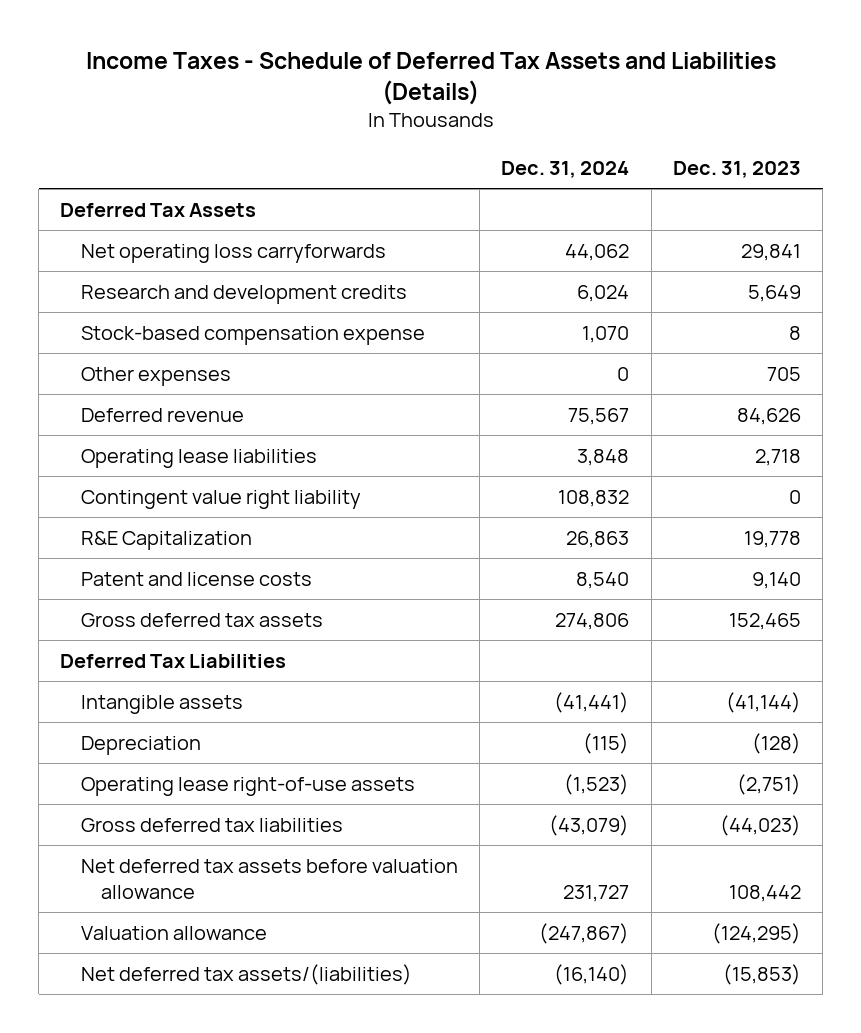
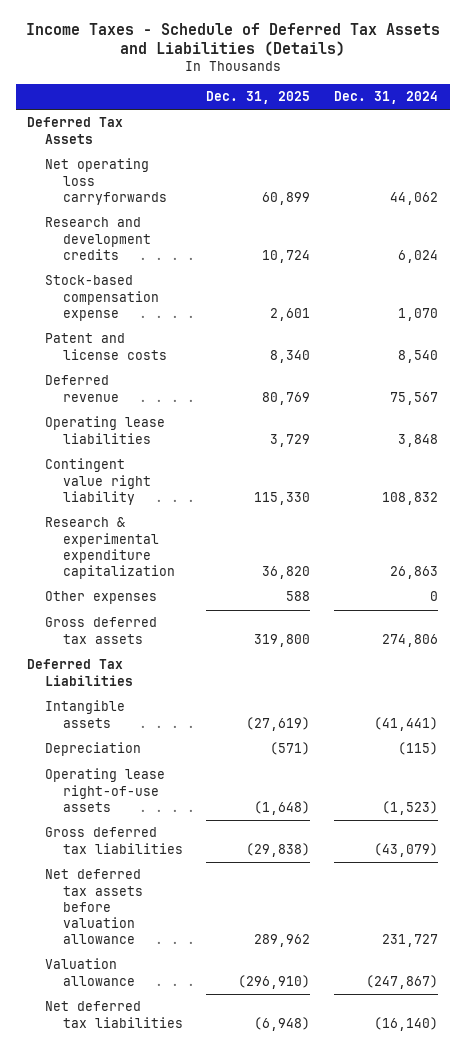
- | Dec. 31, 2024 | Dec. 31, 2023
+ | Dec. 31, 2025 | Dec. 31, 2024
moved up: Patent and license costs | 8,340 | 8,540
- R&E Capitalization | 26,863 | 19,778
+ Research & experimental expenditure capitalization | 36,820 | 26,863
moved down: Other expenses | 588 | 0
- Net deferred tax assets/(liabilities) | (16,140) | (15,853)
+ Net deferred tax liabilities | (6,948) | (16,140)

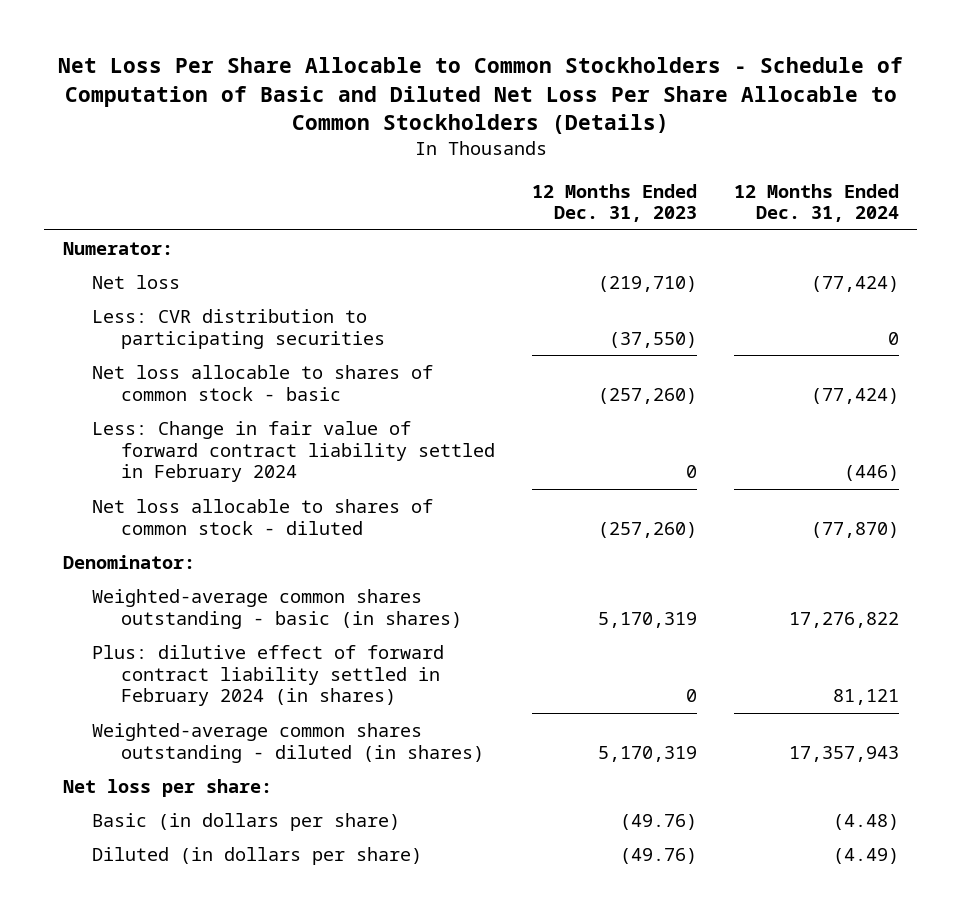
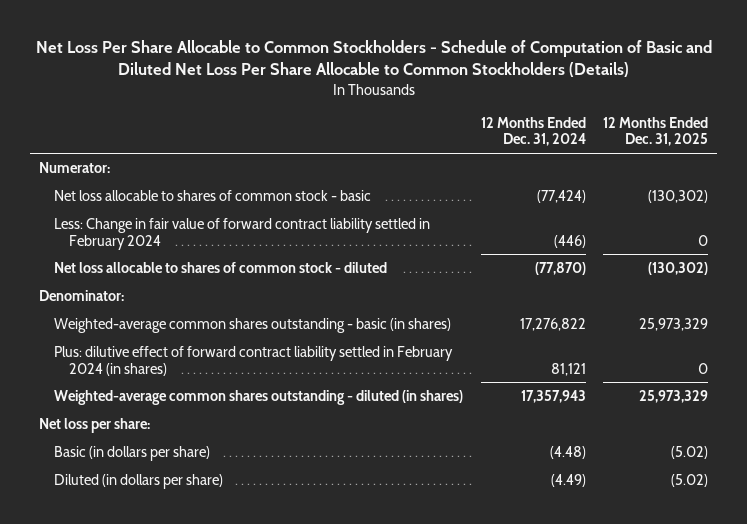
- | 12 Months Ended Dec. 31, 2023 | 12 Months Ended Dec. 31, 2024
+ | 12 Months Ended Dec. 31, 2024 | 12 Months Ended Dec. 31, 2025
- Net loss | (219,710) | (77,424)
- Less: CVR distribution to participating securities | (37,550) | 0

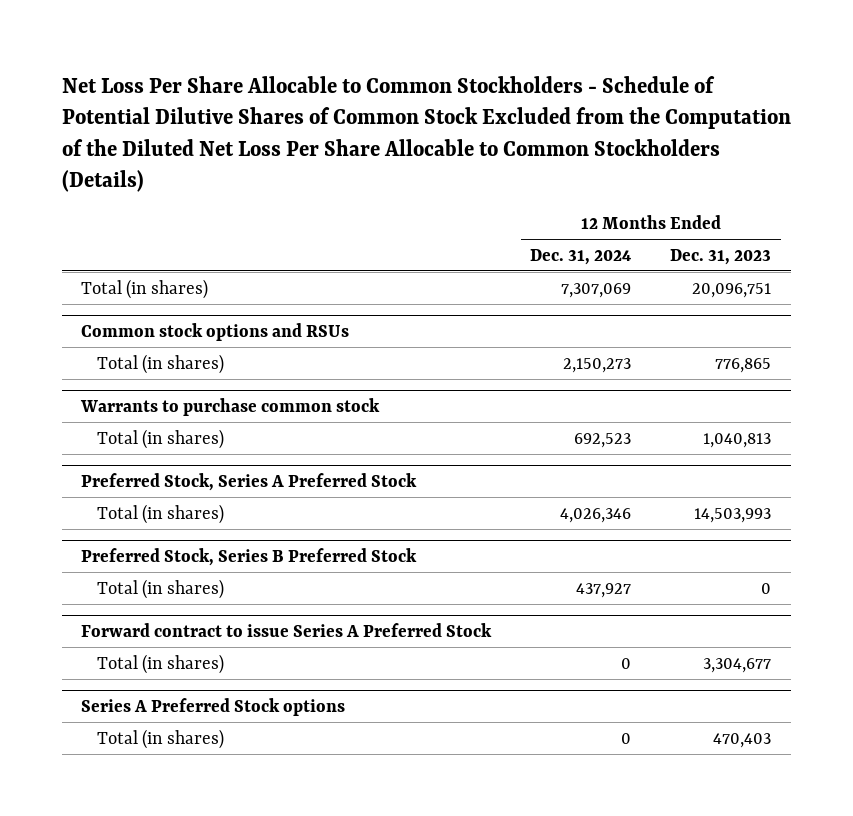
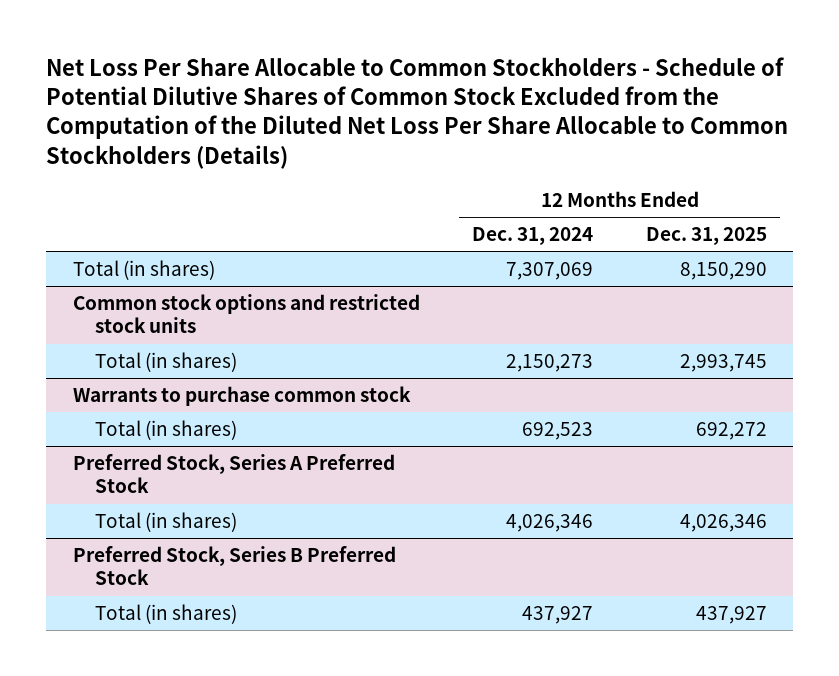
- | 12 Months Ended Dec. 31, 2024 | 12 Months Ended Dec. 31, 2023
+ | 12 Months Ended Dec. 31, 2024 | 12 Months Ended Dec. 31, 2025
- Common stock options and RSUs
+ Common stock options and restricted stock units
- Forward contract to issue Series A Preferred Stock
- Total (in shares) | 0 | 3,304,677
- Series A Preferred Stock options
- Total (in shares) | 0 | 470,403

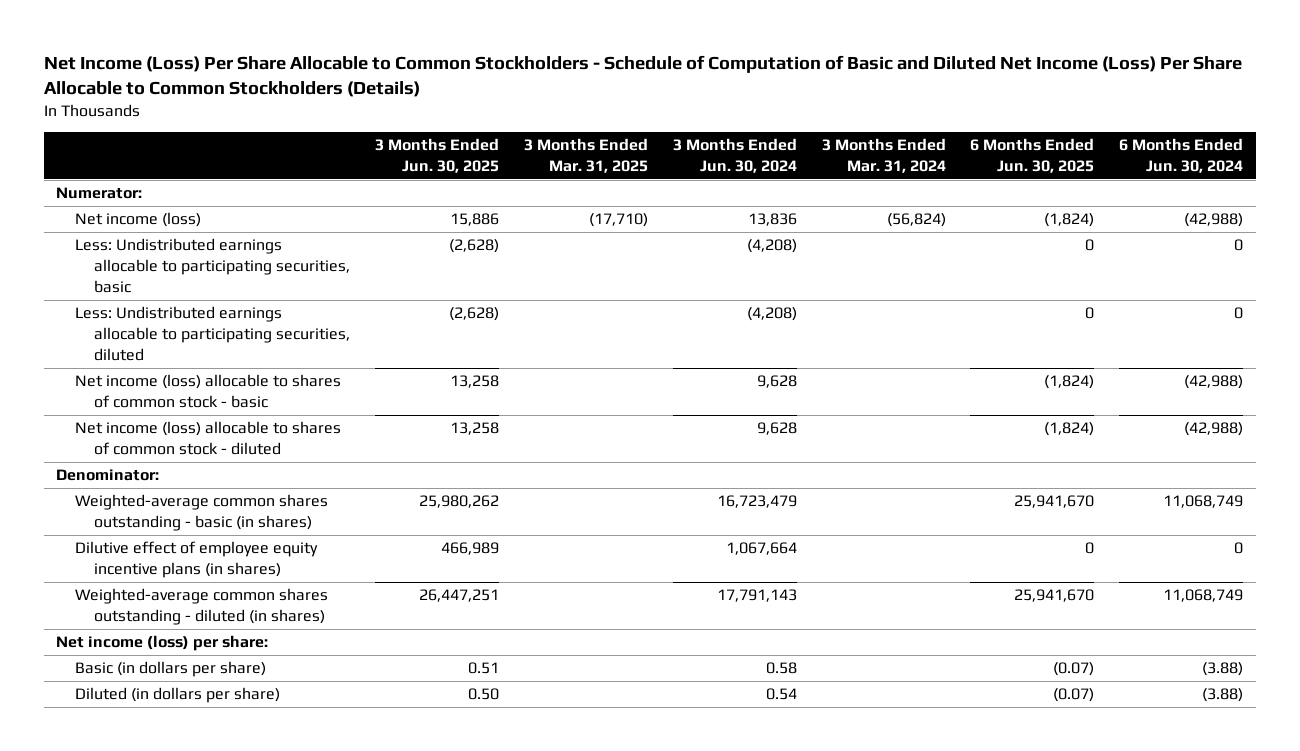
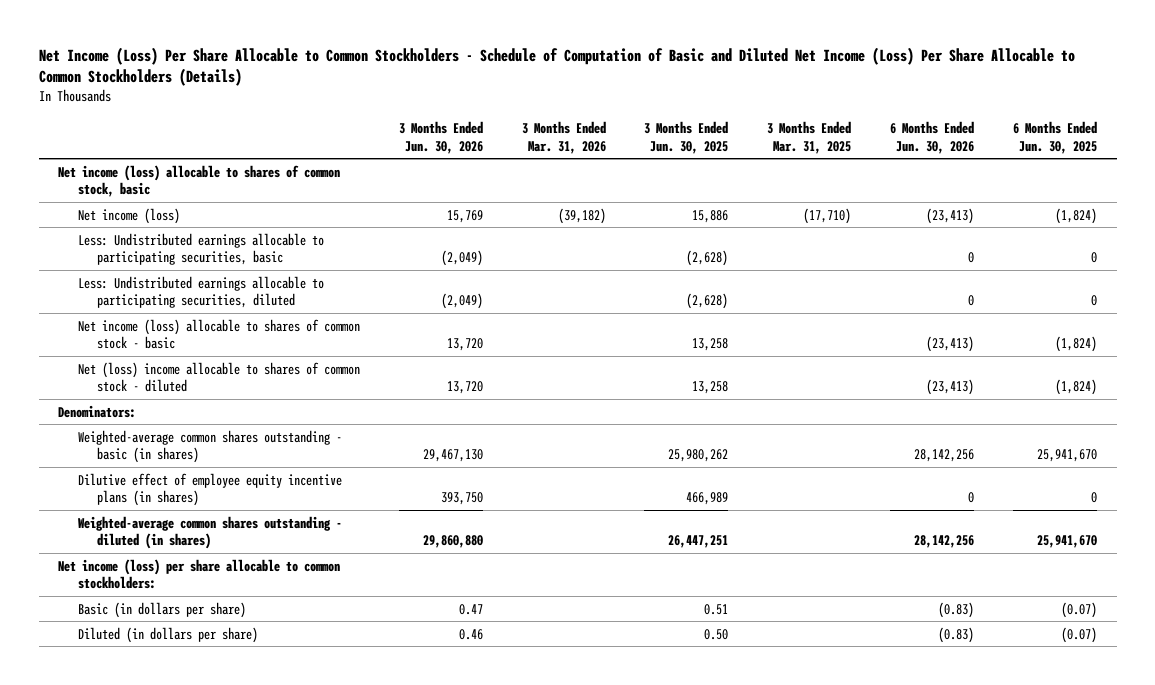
- | 3 Months Ended Jun. 30, 2025 | 3 Months Ended Mar. 31, 2025 | 3 Months Ended Jun. 30, 2024 | 3 Months Ended Mar. 31, 2024 | 6 Months Ended Jun. 30, 2025 | 6 Months Ended Jun. 30, 2024
+ | 3 Months Ended Jun. 30, 2026 | 3 Months Ended Mar. 31, 2026 | 3 Months Ended Jun. 30, 2025 | 3 Months Ended Mar. 31, 2025 | 6 Months Ended Jun. 30, 2026 | 6 Months Ended Jun. 30, 2025
- Numerator:
+ Net income (loss) allocable to shares of common stock, basic
- Net income (loss) allocable to shares of common stock - diluted | 13,258 | | 9,628 | | (1,824) | (42,988)
- Denominator:
+ Net (loss) income allocable to shares of common stock - diluted | 13,720 | | 13,258 | | (23,413) | (1,824)
+ Denominators:
- Net income (loss) per share:
+ Net income (loss) per share allocable to common stockholders:

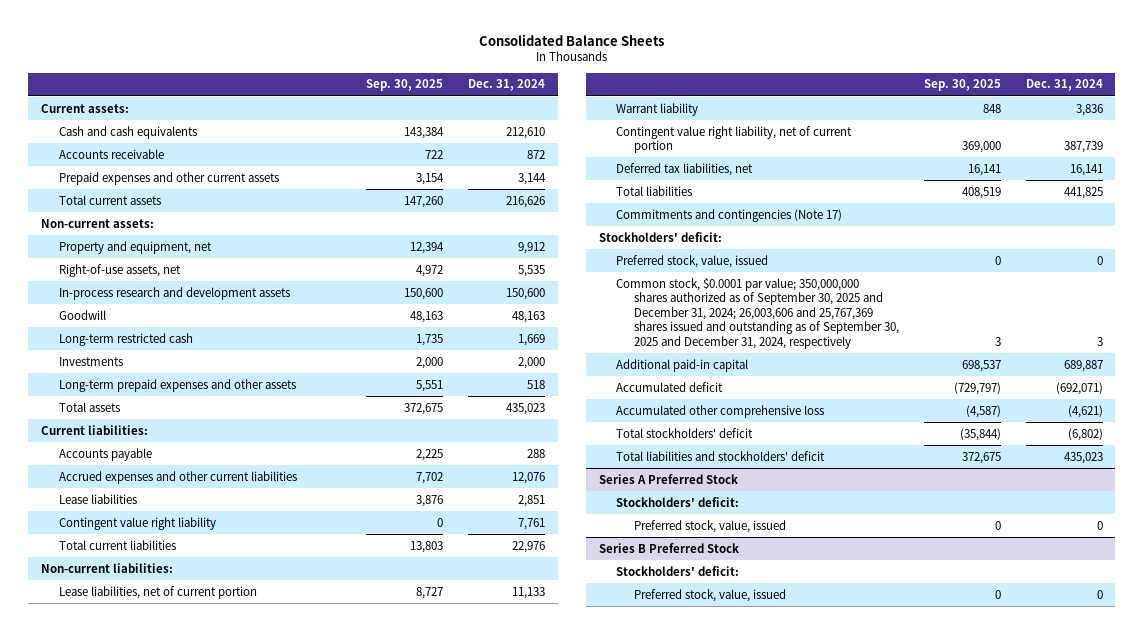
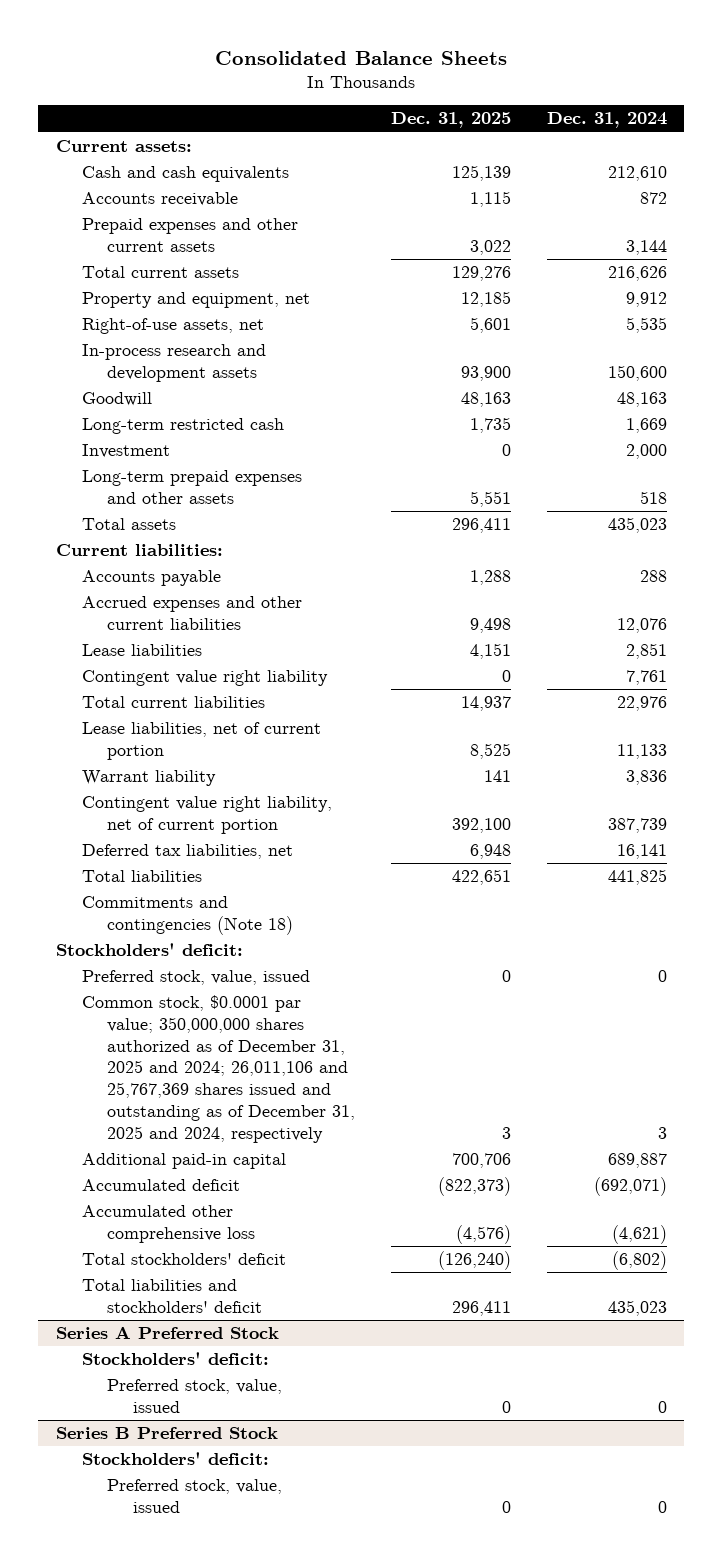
- | Sep. 30, 2025 | Dec. 31, 2024
+ | Dec. 31, 2025 | Dec. 31, 2024
- Non-current assets:
- Investments | 2,000 | 2,000
+ Investment | 0 | 2,000
- Non-current liabilities:
- Commitments and contingencies (Note 17)
+ Commitments and contingencies (Note 18)
- Common stock, $0.0001 par value; 350,000,000 shares authorized as of September 30, 2025 and December 31, 2024; 26,003,606 and 25,767,369 shares issued and outstanding as of September 30, 2025 and December 31, 2024, respectively | 3 | 3
+ Common stock, $0.0001 par value; 350,000,000 shares authorized as of December 31, 2025 and 2024; 26,011,106 and 25,767,369 shares issued and outstanding as of December 31, 2025 and 2024, respectively | 3 | 3

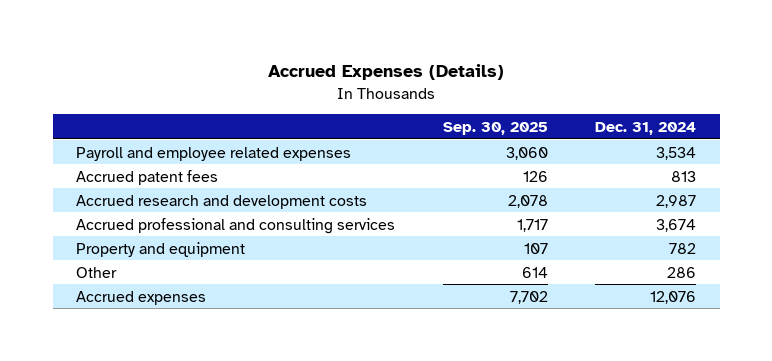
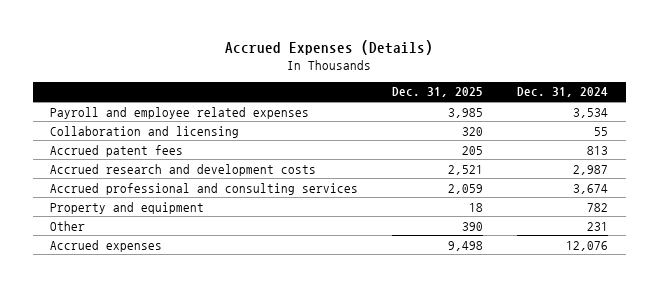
- | Sep. 30, 2025 | Dec. 31, 2024
+ | Dec. 31, 2025 | Dec. 31, 2024
+ Collaboration and licensing | 320 | 55
- Other | 614 | 286
+ Other | 390 | 231

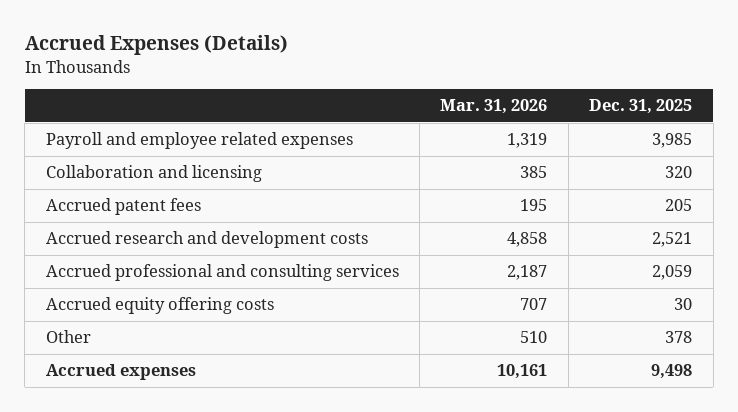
- | Dec. 31, 2025 | Dec. 31, 2024
+ | Mar. 31, 2026 | Dec. 31, 2025
- Property and equipment | 18 | 782
- Other | 390 | 231
+ Accrued equity offering costs | 707 | 30
+ Other | 510 | 378

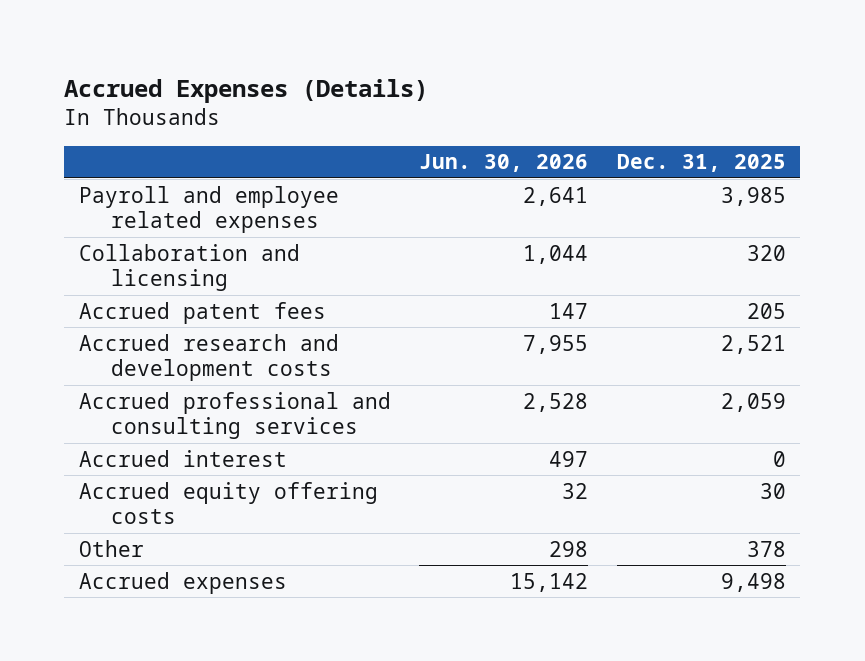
- | Mar. 31, 2026 | Dec. 31, 2025
+ | Jun. 30, 2026 | Dec. 31, 2025
+ Accrued interest | 497 | 0

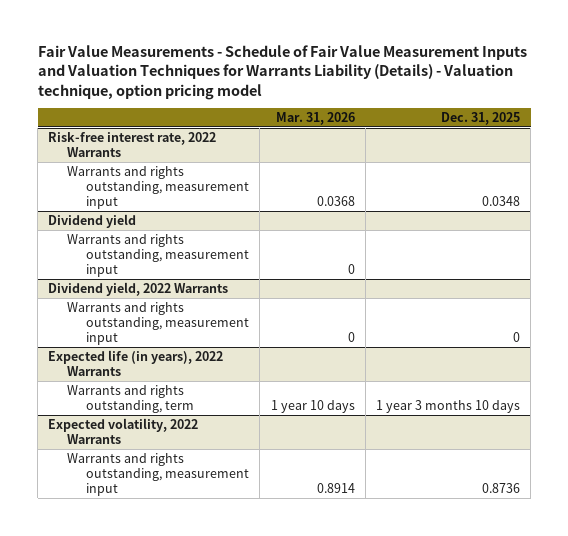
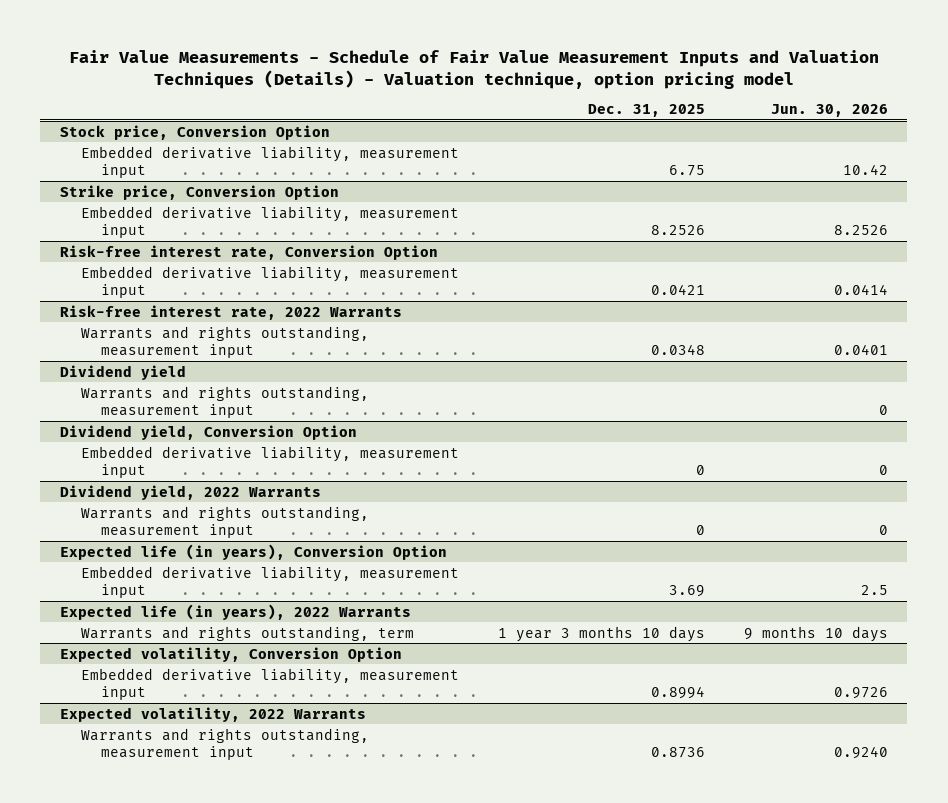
- Fair Value Measurements - Schedule of Fair Value Measurement Inputs and Valuation Techniques for Warrants Liability (Details) - Valuation technique, option pricing model
+ Fair Value Measurements - Schedule of Fair Value Measurement Inputs and Valuation Techniques (Details) - Valuation technique, option pricing model
- | Mar. 31, 2026 | Dec. 31, 2025
+ | Dec. 31, 2025 | Jun. 30, 2026
+ Stock price, Conversion Option
+ Embedded derivative liability, measurement input | 6.75 | 10.42
+ Strike price, Conversion Option
+ Embedded derivative liability, measurement input | 8.2526 | 8.2526
+ Risk-free interest rate, Conversion Option
+ Embedded derivative liability, measurement input | 0.0421 | 0.0414
+ Dividend yield, Conversion Option
+ Embedded derivative liability, measurement input | 0 | 0
+ Expected life (in years), Conversion Option
+ Embedded derivative liability, measurement input | 3.69 | 2.5
+ Expected volatility, Conversion Option
+ Embedded derivative liability, measurement input | 0.8994 | 0.9726

